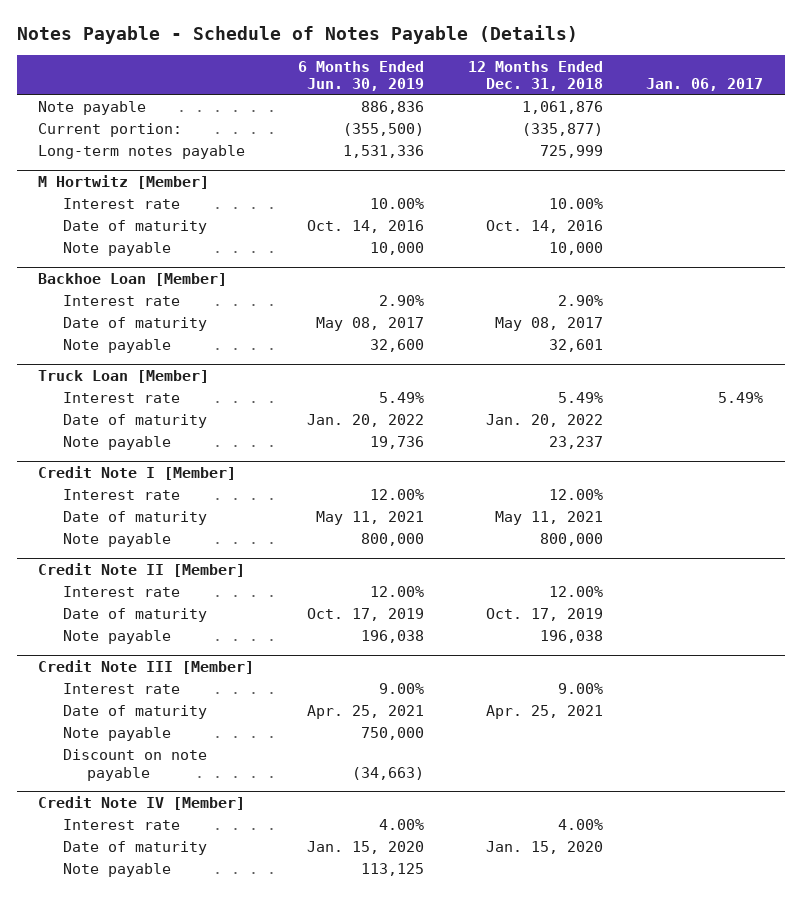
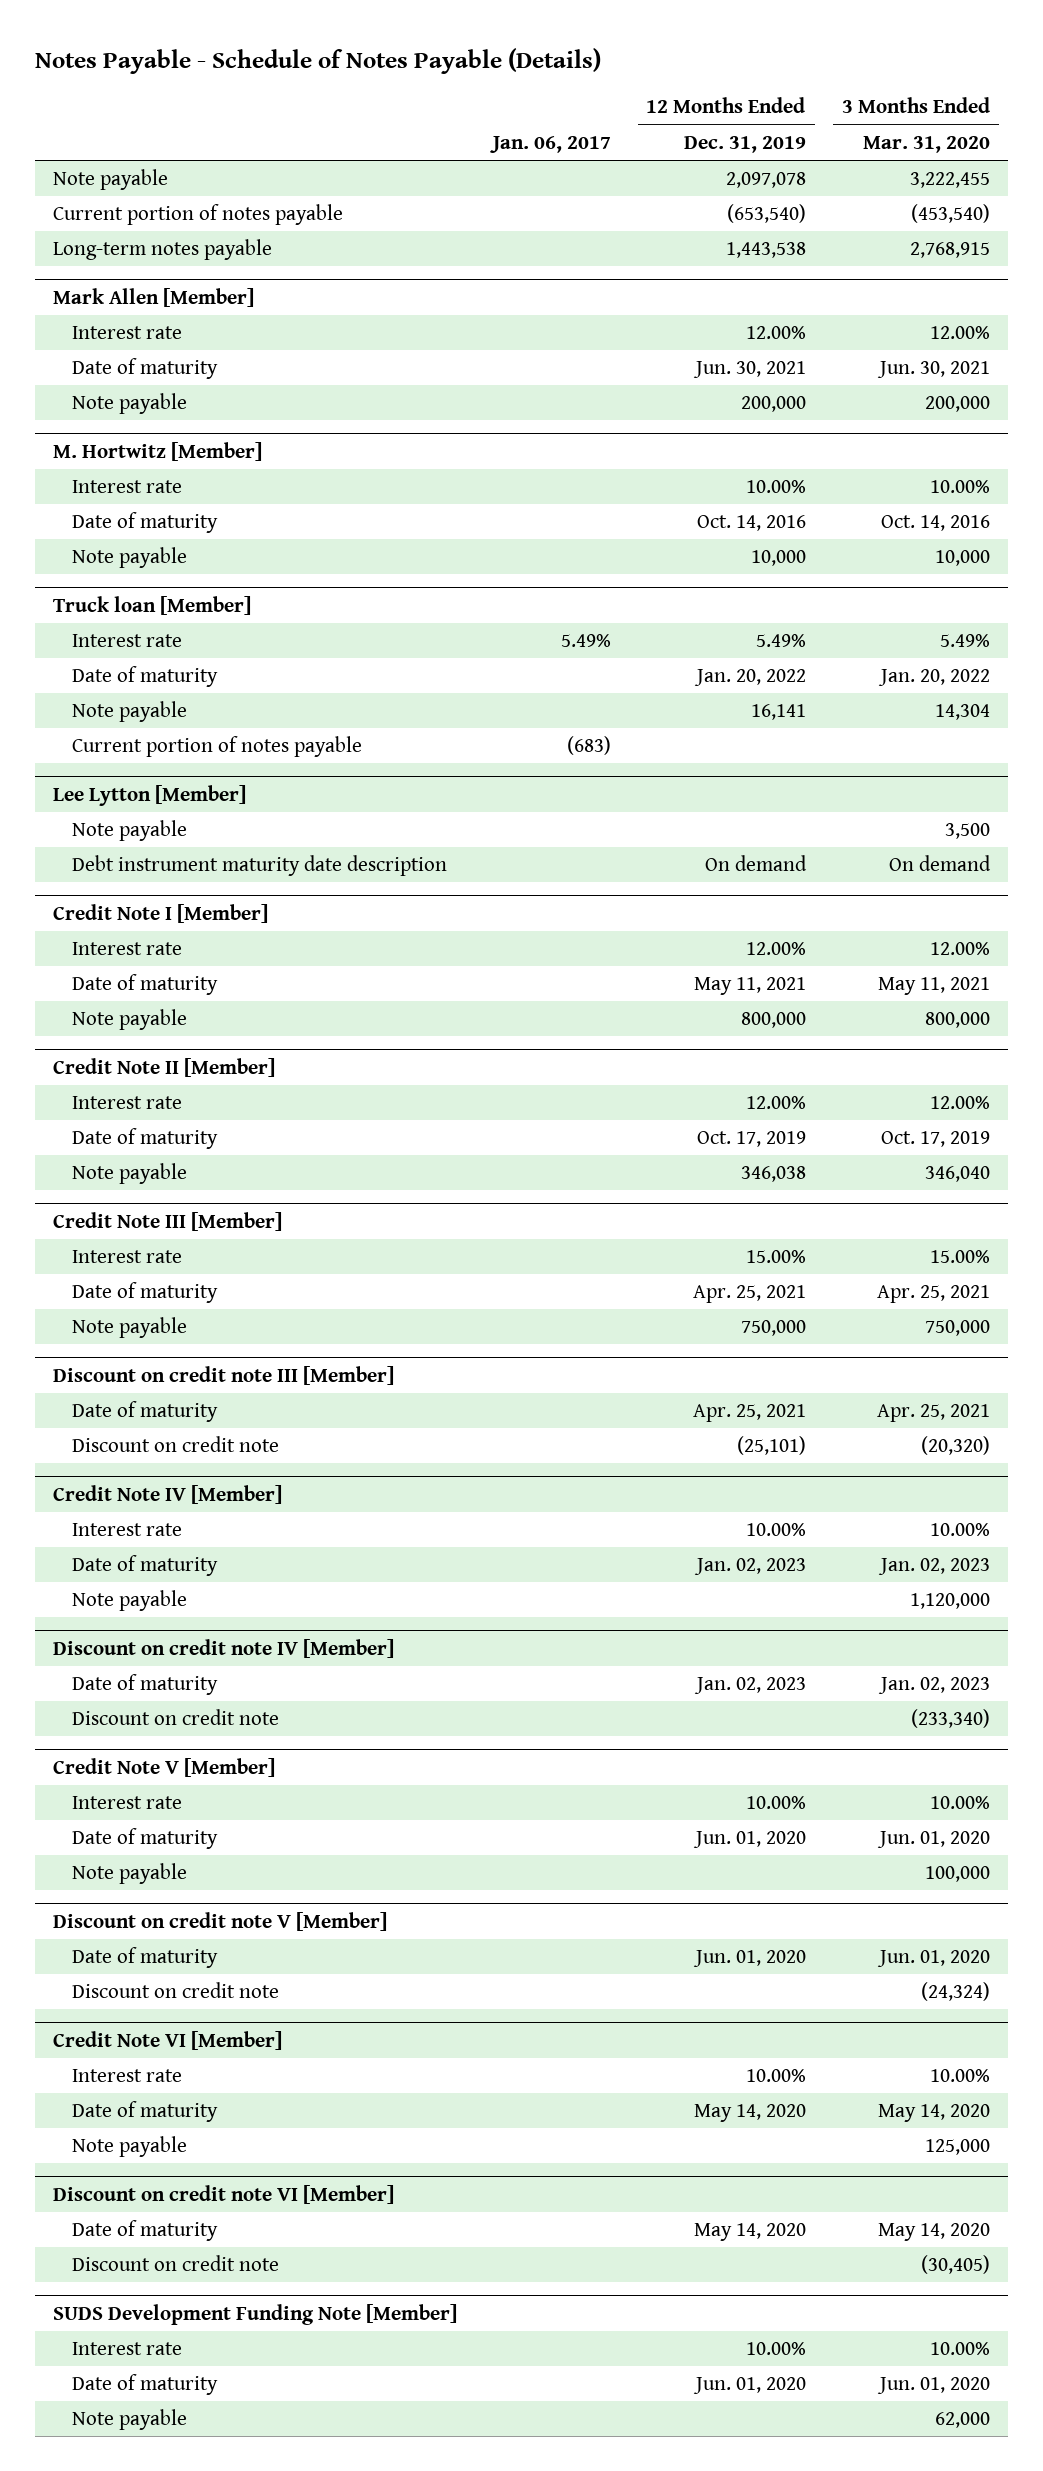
- | 6 Months Ended Jun. 30, 2019 | 12 Months Ended Dec. 31, 2018 | Jan. 06, 2017
+ | Jan. 06, 2017 | 12 Months Ended Dec. 31, 2019 | 3 Months Ended Mar. 31, 2020
- Current portion: | (355,500) | (335,877) |
+ Current portion of notes payable | | (653,540) | (453,540)
- M Hortwitz [Member]
+ Mark Allen [Member]
+ Interest rate | | 12.00% | 12.00%
+ Date of maturity | | Jun. 30, 2021 | Jun. 30, 2021
+ Note payable | | 200,000 | 200,000
+ M. Hortwitz [Member]
- Backhoe Loan [Member]
- Interest rate | 2.90% | 2.90% |
- Date of maturity | May 08, 2017 | May 08, 2017 |
- Note payable | 32,600 | 32,601 |
- Truck Loan [Member]
+ Truck loan [Member]
+ Current portion of notes payable | (683) | |
+ Lee Lytton [Member]
+ Note payable | | | 3,500
+ Debt instrument maturity date description | | On demand | On demand
@ Credit Note III [Member]
- Discount on note payable | (34,663) | |
+ Discount on credit note III [Member]
+ Date of maturity | | Apr. 25, 2021 | Apr. 25, 2021
+ Discount on credit note | | (25,101) | (20,320)
+ Discount on credit note IV [Member]
+ Date of maturity | | Jan. 02, 2023 | Jan. 02, 2023
+ Discount on credit note | | | (233,340)
+ Credit Note V [Member]
+ Interest rate | | 10.00% | 10.00%
+ Date of maturity | | Jun. 01, 2020 | Jun. 01, 2020
+ Note payable | | | 100,000
+ Discount on credit note V [Member]
+ Date of maturity | | Jun. 01, 2020 | Jun. 01, 2020
+ Discount on credit note | | | (24,324)
+ Credit Note VI [Member]
+ Interest rate | | 10.00% | 10.00%
+ Date of maturity | | May 14, 2020 | May 14, 2020
+ Note payable | | | 125,000
+ Discount on credit note VI [Member]
+ Date of maturity | | May 14, 2020 | May 14, 2020
+ Discount on credit note | | | (30,405)
+ SUDS Development Funding Note [Member]
+ Interest rate | | 10.00% | 10.00%
+ Date of maturity | | Jun. 01, 2020 | Jun. 01, 2020
+ Note payable | | | 62,000

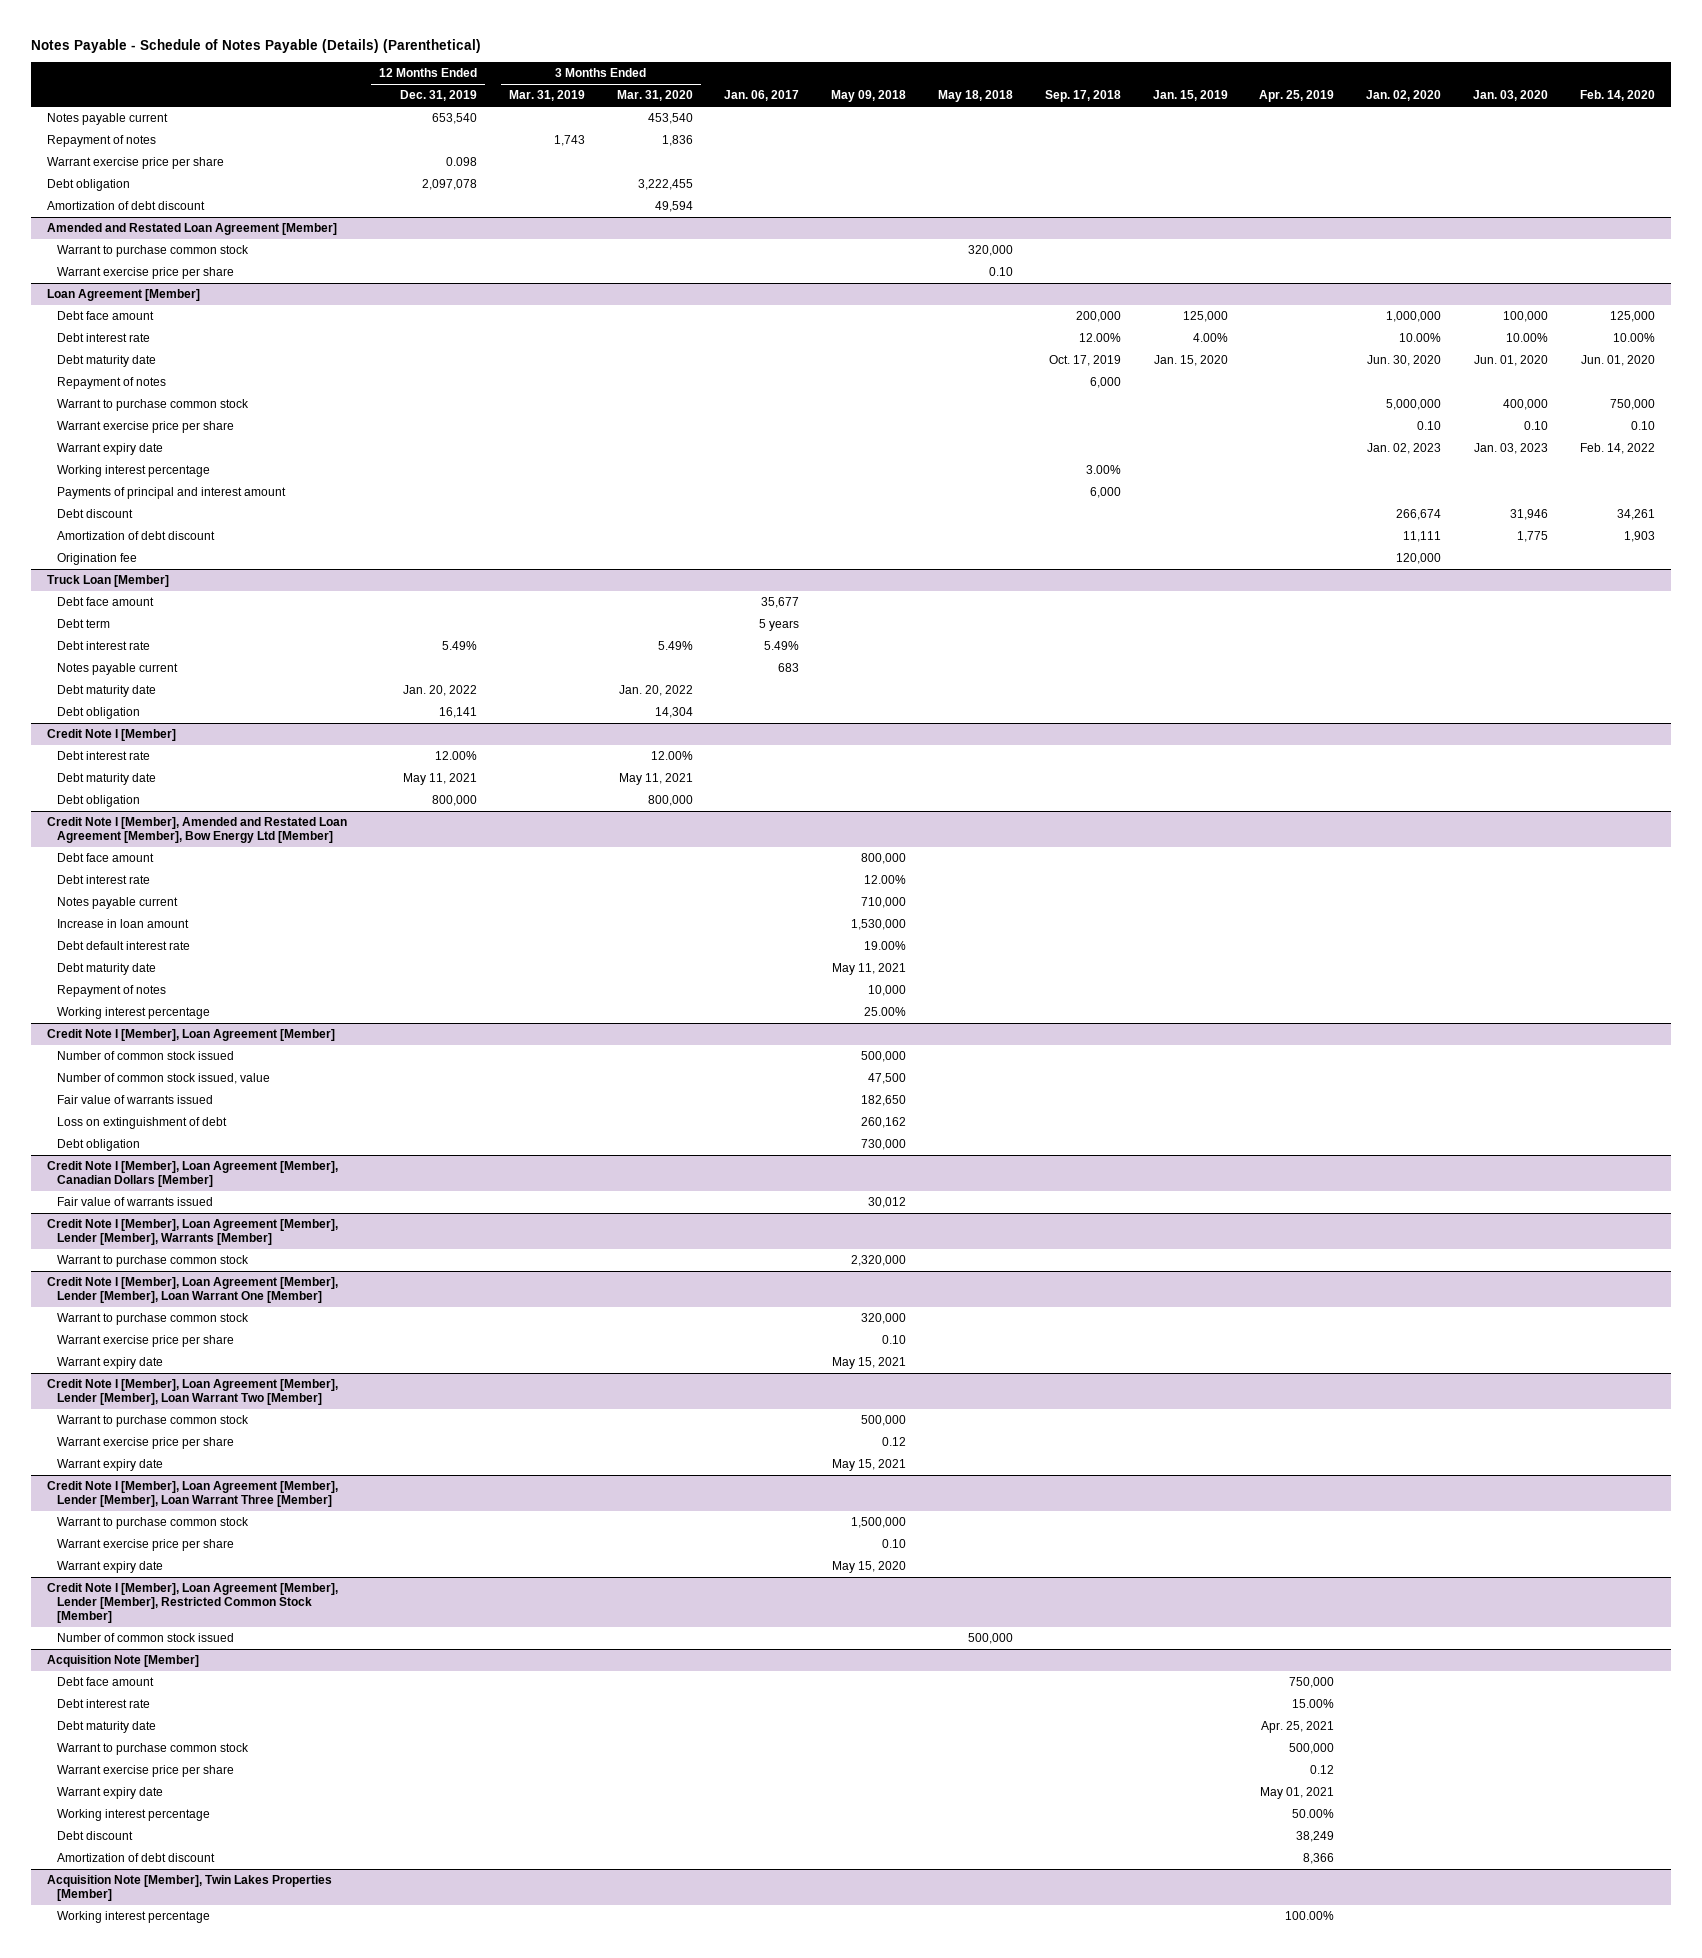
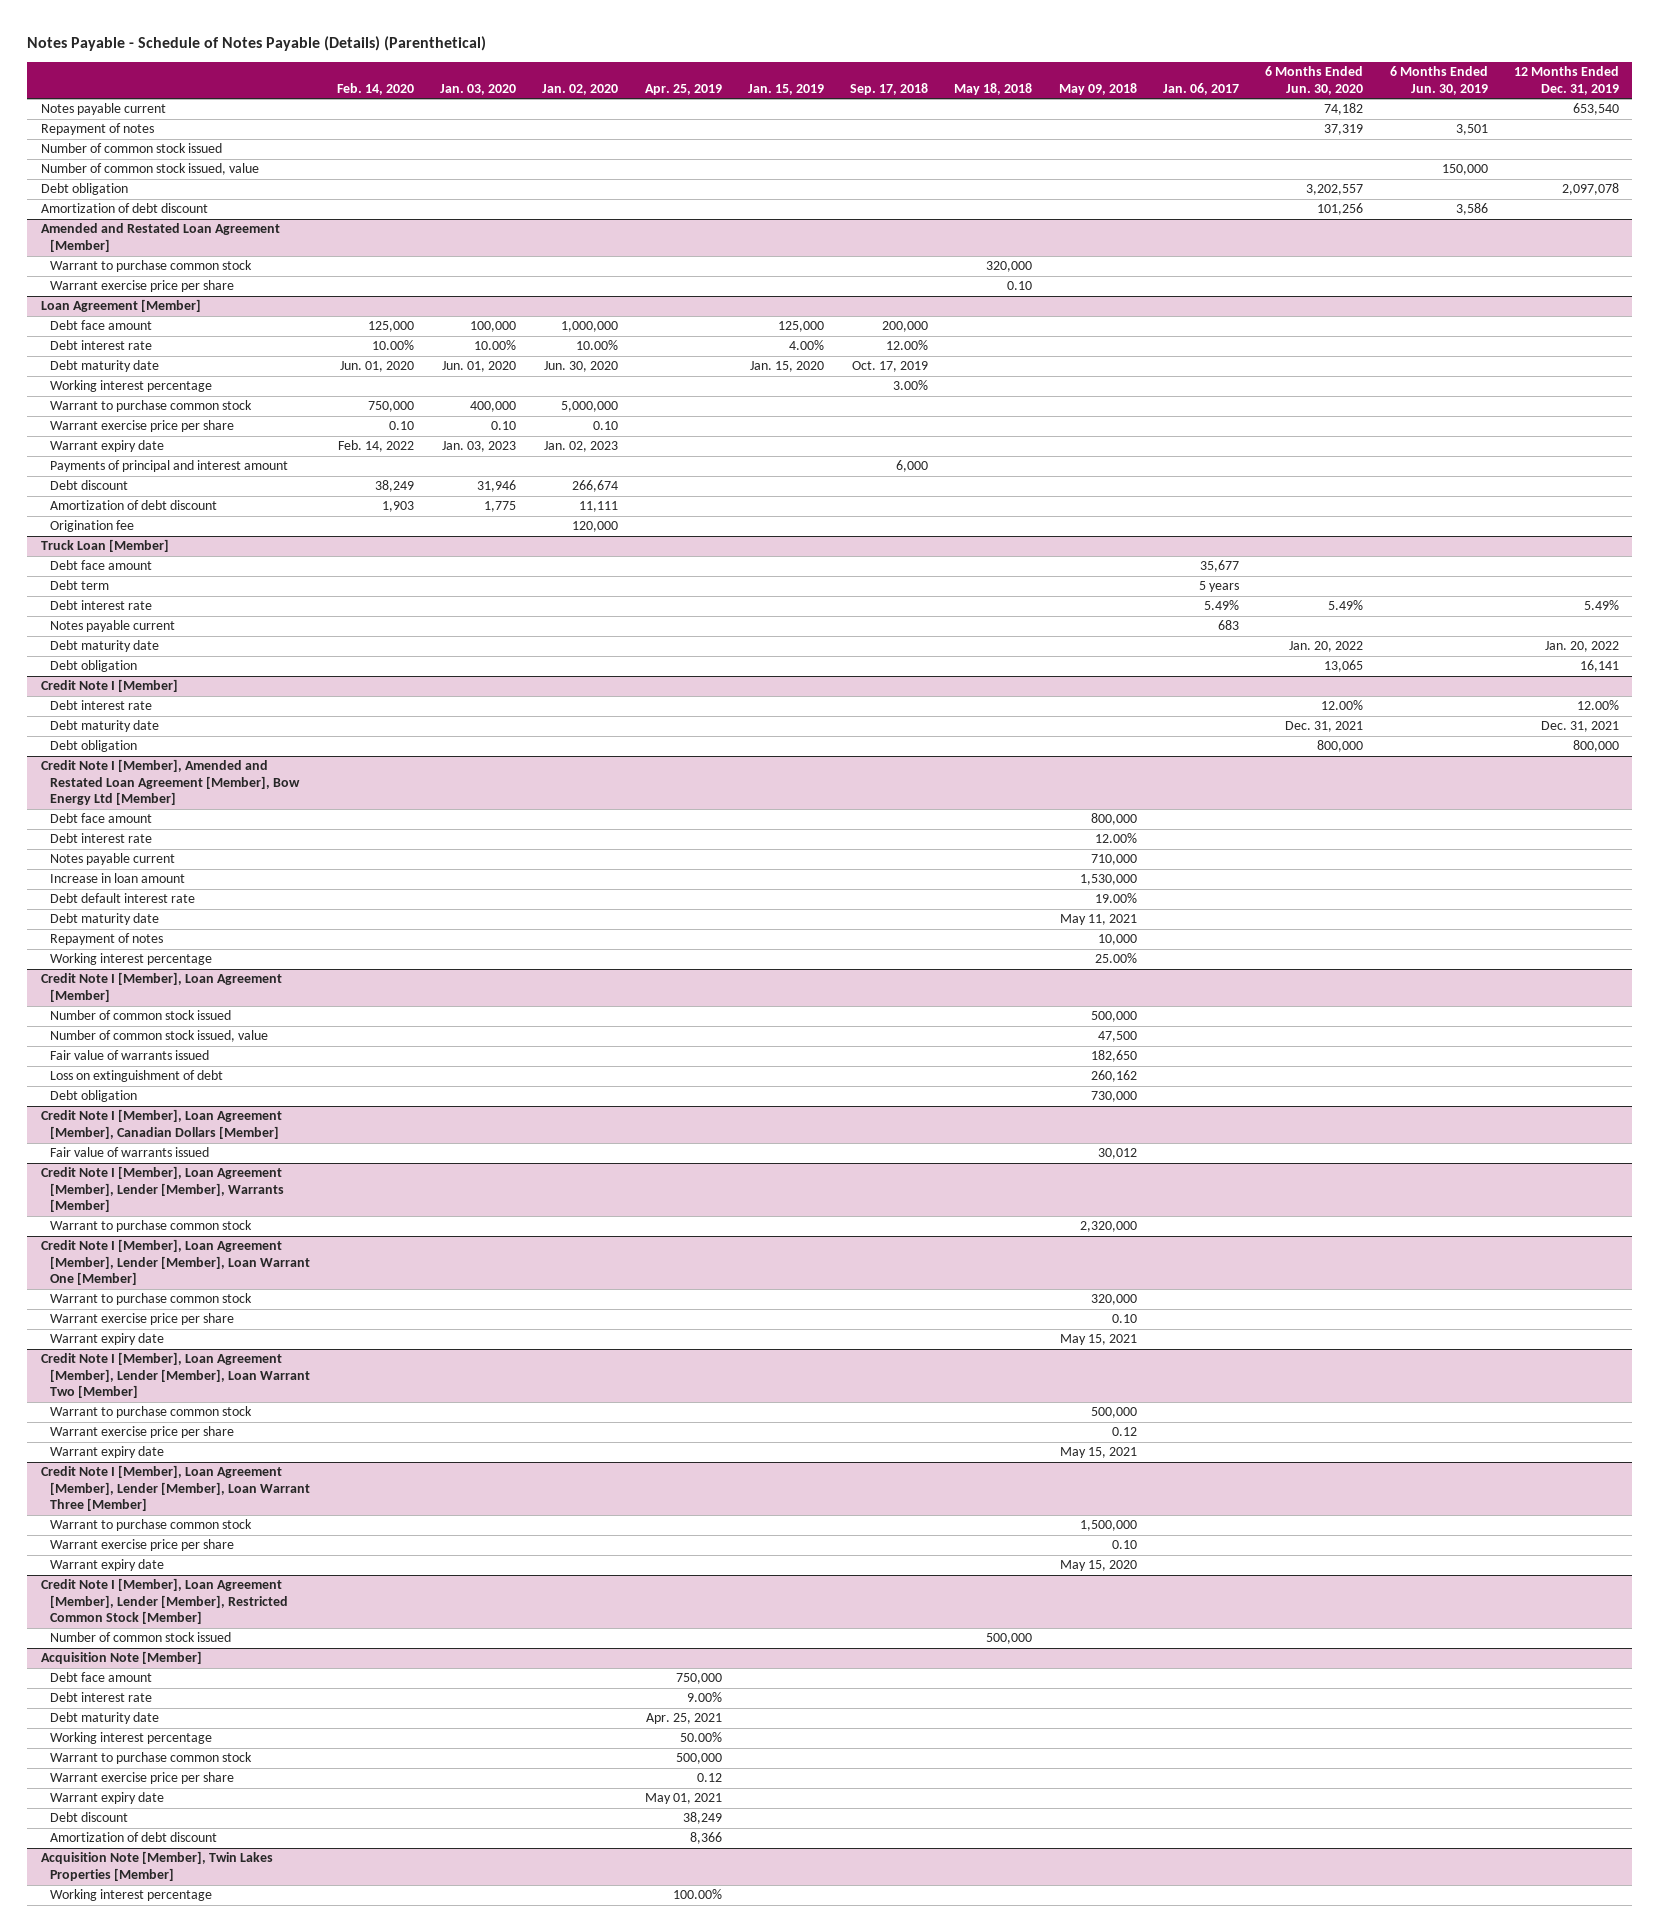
- | 12 Months Ended Dec. 31, 2019 | 3 Months Ended Mar. 31, 2019 | 3 Months Ended Mar. 31, 2020 | Jan. 06, 2017 | May 09, 2018 | May 18, 2018 | Sep. 17, 2018 | Jan. 15, 2019 | Apr. 25, 2019 | Jan. 02, 2020 | Jan. 03, 2020 | Feb. 14, 2020
+ | Feb. 14, 2020 | Jan. 03, 2020 | Jan. 02, 2020 | Apr. 25, 2019 | Jan. 15, 2019 | Sep. 17, 2018 | May 18, 2018 | May 09, 2018 | Jan. 06, 2017 | 6 Months Ended Jun. 30, 2020 | 6 Months Ended Jun. 30, 2019 | 12 Months Ended Dec. 31, 2019
- Warrant exercise price per share | 0.098 | | | | | | | | | | |
+ Number of common stock issued
+ Number of common stock issued, value | | | | | | | | | | | 150,000 |
@ Loan Agreement [Member]
- Repayment of notes | | | | | | | 6,000 | | | | |
moved up: Working interest percentage | | | | | | 3.00% | | | | | |
- Debt discount | | | | | | | | | | 266,674 | 31,946 | 34,261
+ Debt discount | 38,249 | 31,946 | 266,674 | | | | | | | | |
@ Credit Note I [Member]
- Debt maturity date | May 11, 2021 | | May 11, 2021 | | | | | | | | |
+ Debt maturity date | | | | | | | | | | Dec. 31, 2021 | | Dec. 31, 2021
@ Acquisition Note [Member]
- Debt interest rate | | | | | | | | | 15.00% | | |
+ Debt interest rate | | | | 9.00% | | | | | | | |
moved up: Working interest percentage | | | | 50.00% | | | | | | | |

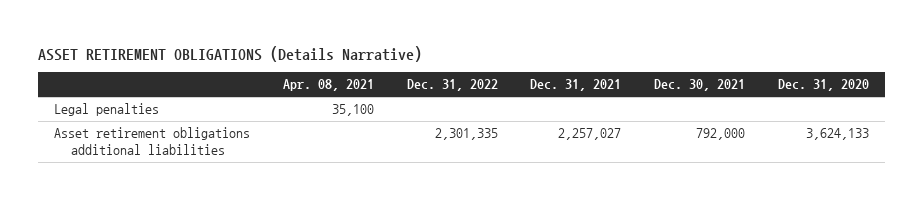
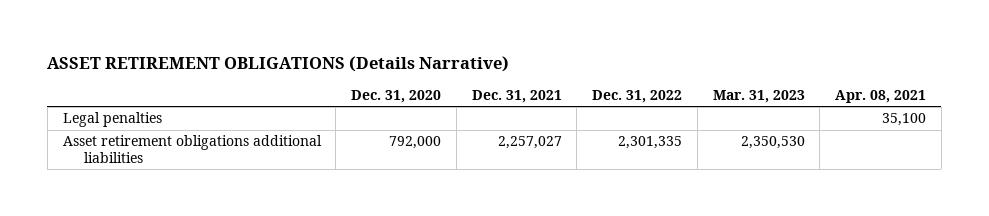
- | Apr. 08, 2021 | Dec. 31, 2022 | Dec. 31, 2021 | Dec. 30, 2021 | Dec. 31, 2020
+ | Dec. 31, 2020 | Dec. 31, 2021 | Dec. 31, 2022 | Mar. 31, 2023 | Apr. 08, 2021
- Asset retirement obligations additional liabilities | | 2,301,335 | 2,257,027 | 792,000 | 3,624,133
+ Asset retirement obligations additional liabilities | 792,000 | 2,257,027 | 2,301,335 | 2,350,530 |

